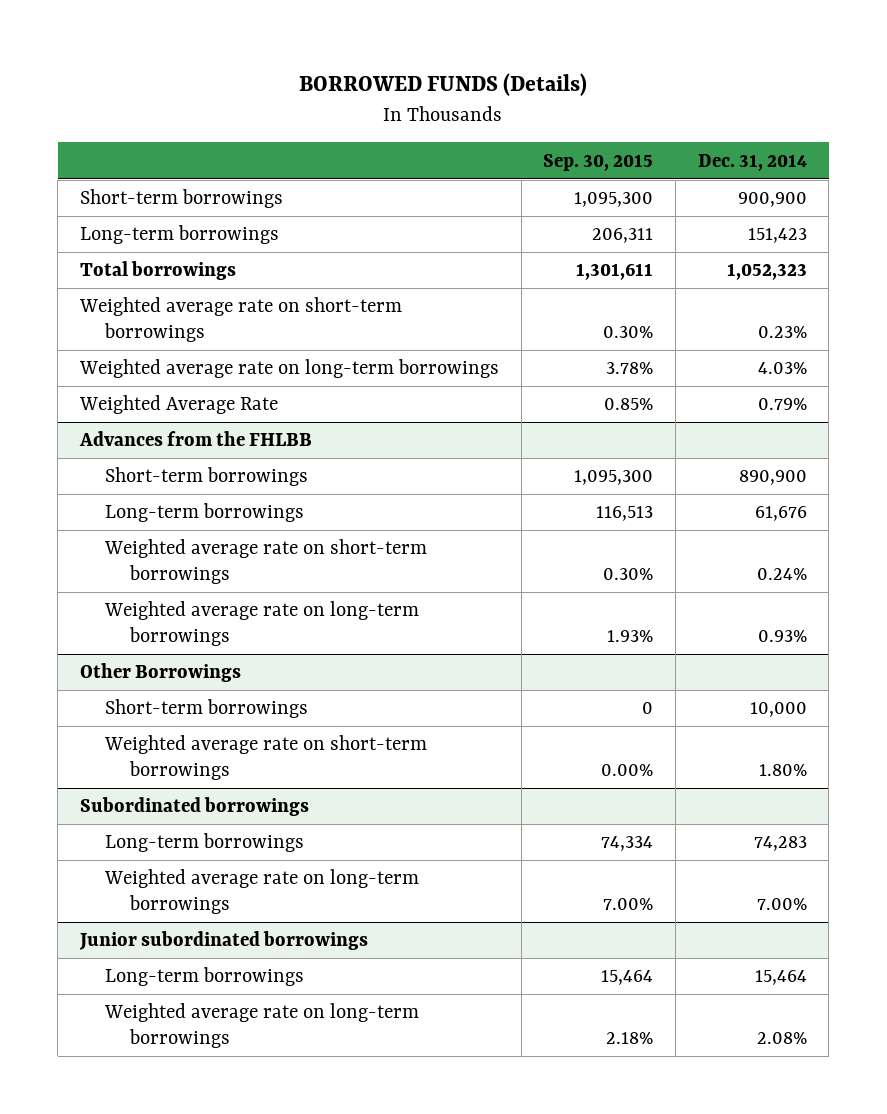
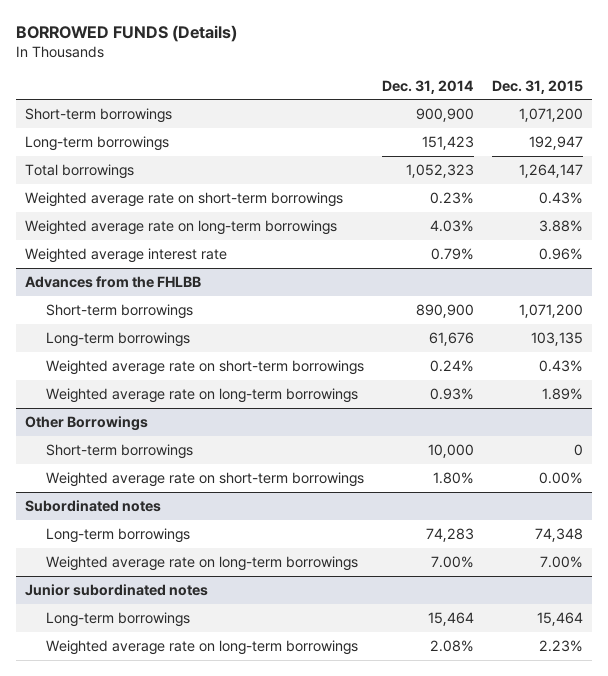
- | Sep. 30, 2015 | Dec. 31, 2014
+ | Dec. 31, 2014 | Dec. 31, 2015
- Weighted Average Rate | 0.85% | 0.79%
+ Weighted average interest rate | 0.79% | 0.96%
- Subordinated borrowings
+ Subordinated notes
- Junior subordinated borrowings
+ Junior subordinated notes

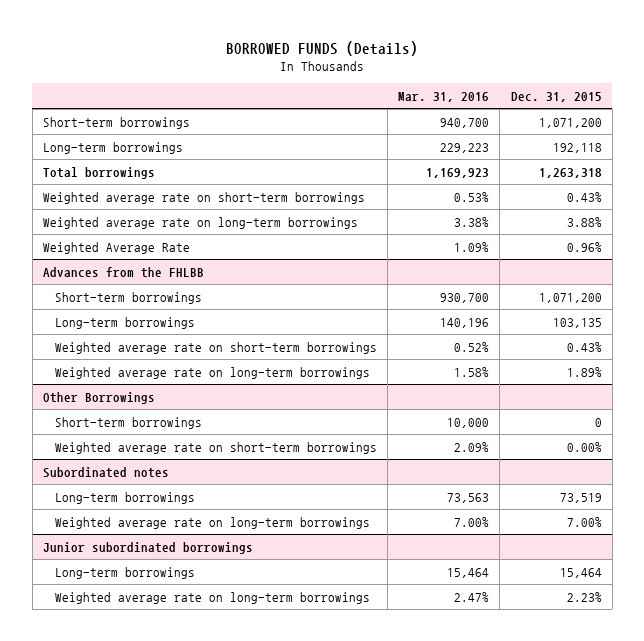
- | Dec. 31, 2014 | Dec. 31, 2015
+ | Mar. 31, 2016 | Dec. 31, 2015
- Long-term borrowings | 151,423 | 192,947
- Total borrowings | 1,052,323 | 1,264,147
+ Long-term borrowings | 229,223 | 192,118
+ Total borrowings | 1,169,923 | 1,263,318
- Weighted average interest rate | 0.79% | 0.96%
+ Weighted Average Rate | 1.09% | 0.96%
@ Subordinated notes
- Long-term borrowings | 74,283 | 74,348
+ Long-term borrowings | 73,563 | 73,519
- Junior subordinated notes
+ Junior subordinated borrowings

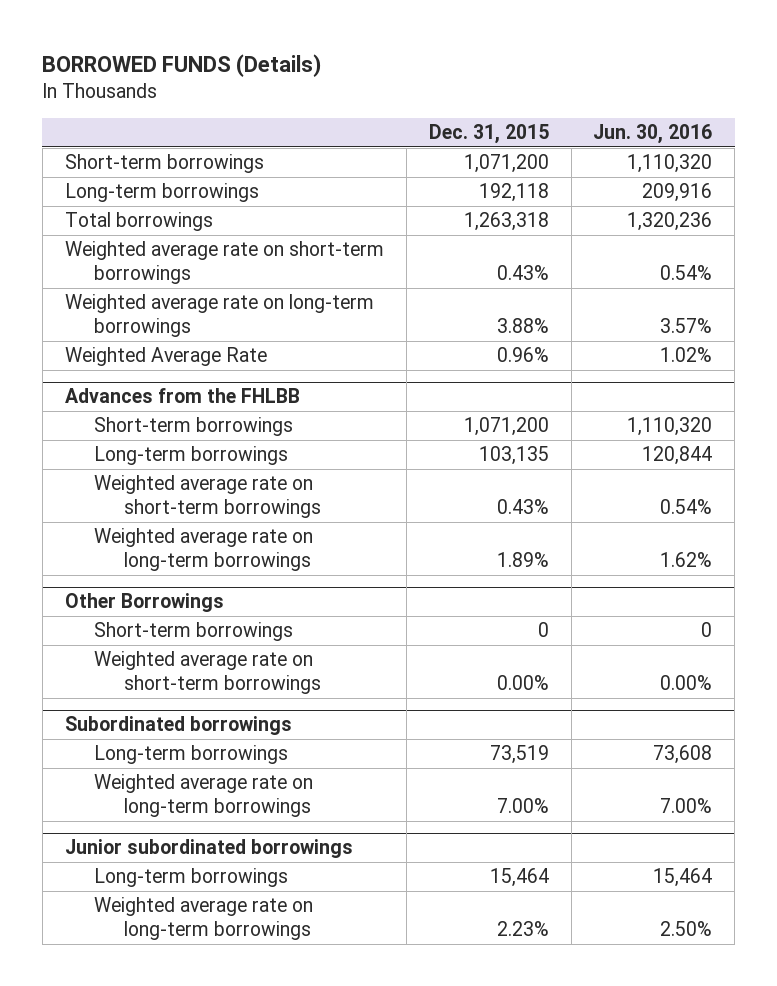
- | Mar. 31, 2016 | Dec. 31, 2015
+ | Dec. 31, 2015 | Jun. 30, 2016
- Subordinated notes
+ Subordinated borrowings

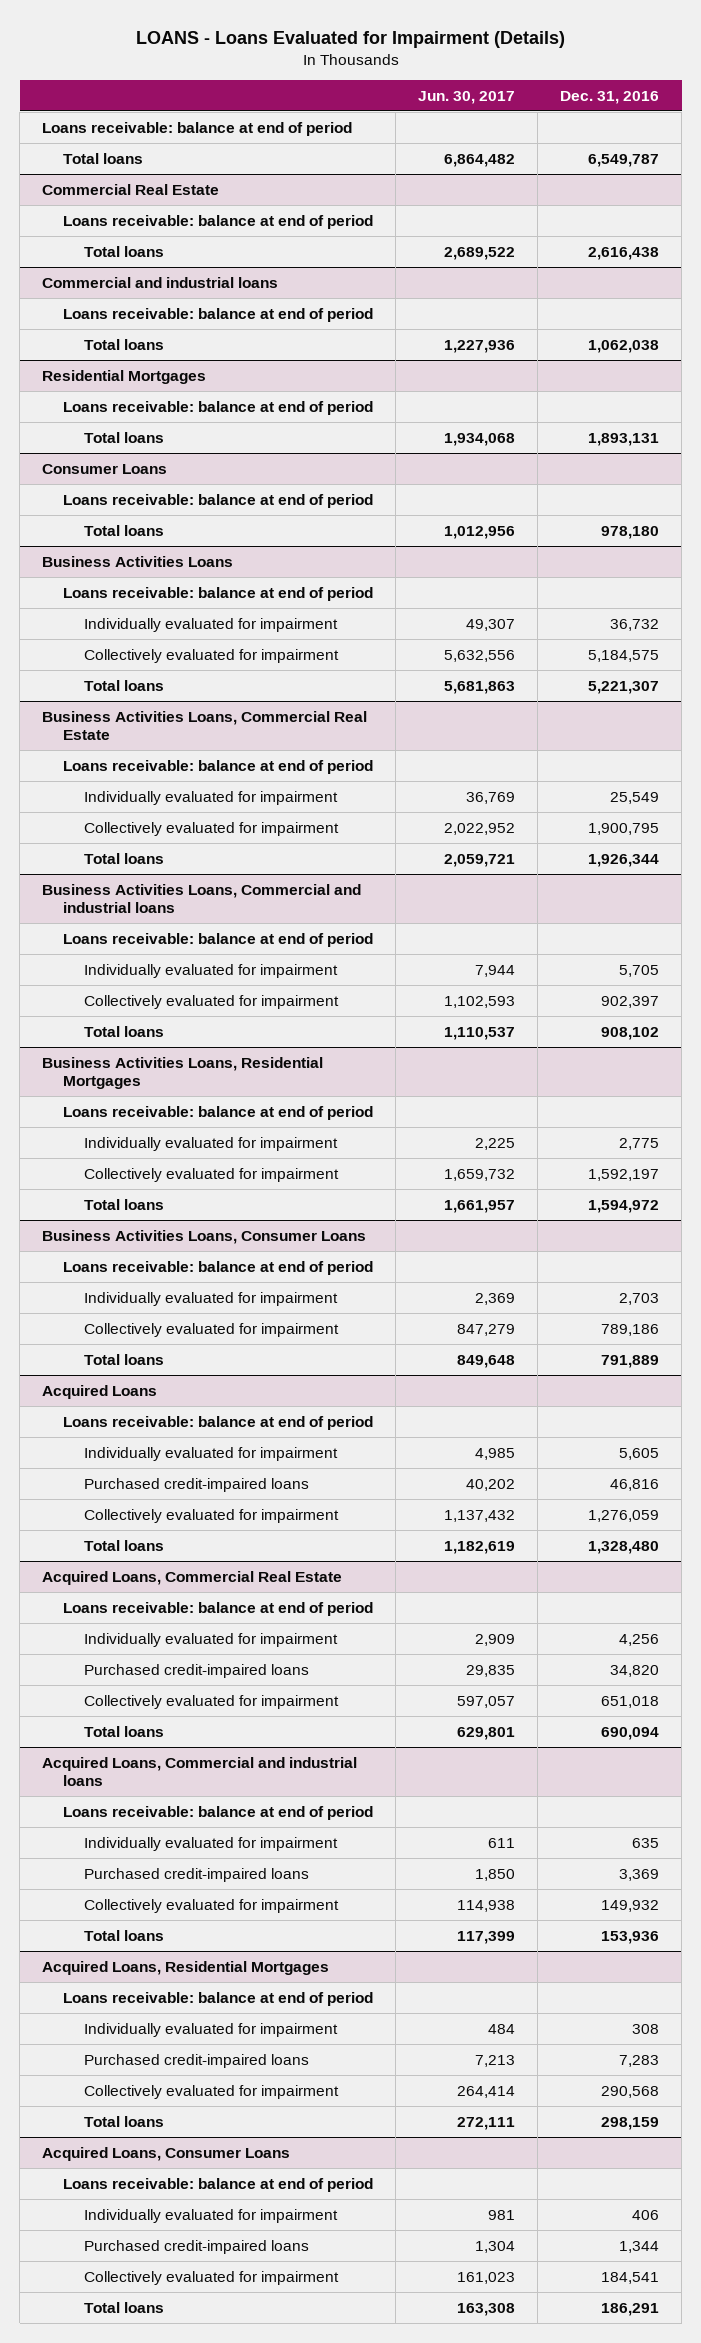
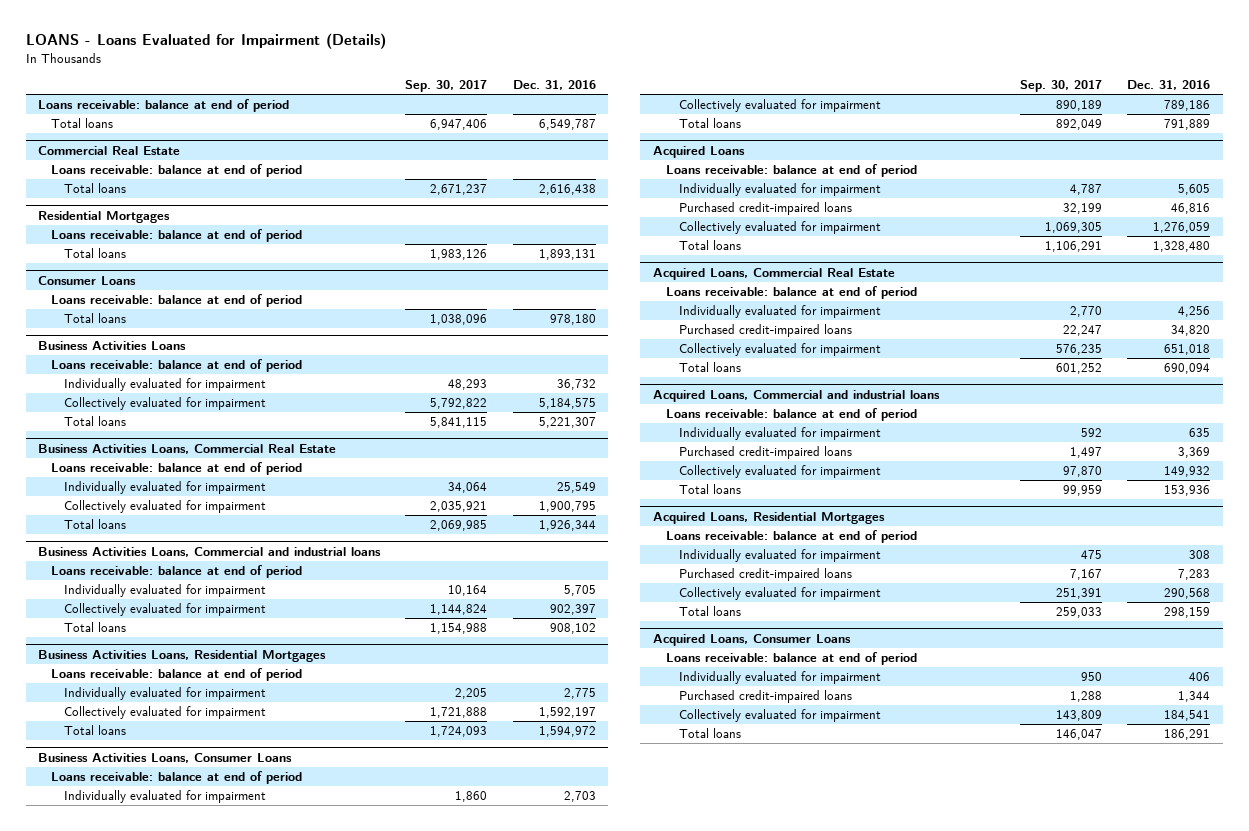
- | Jun. 30, 2017 | Dec. 31, 2016
+ | Sep. 30, 2017 | Dec. 31, 2016
- Commercial and industrial loans
- Loans receivable: balance at end of period
- Total loans | 1,227,936 | 1,062,038

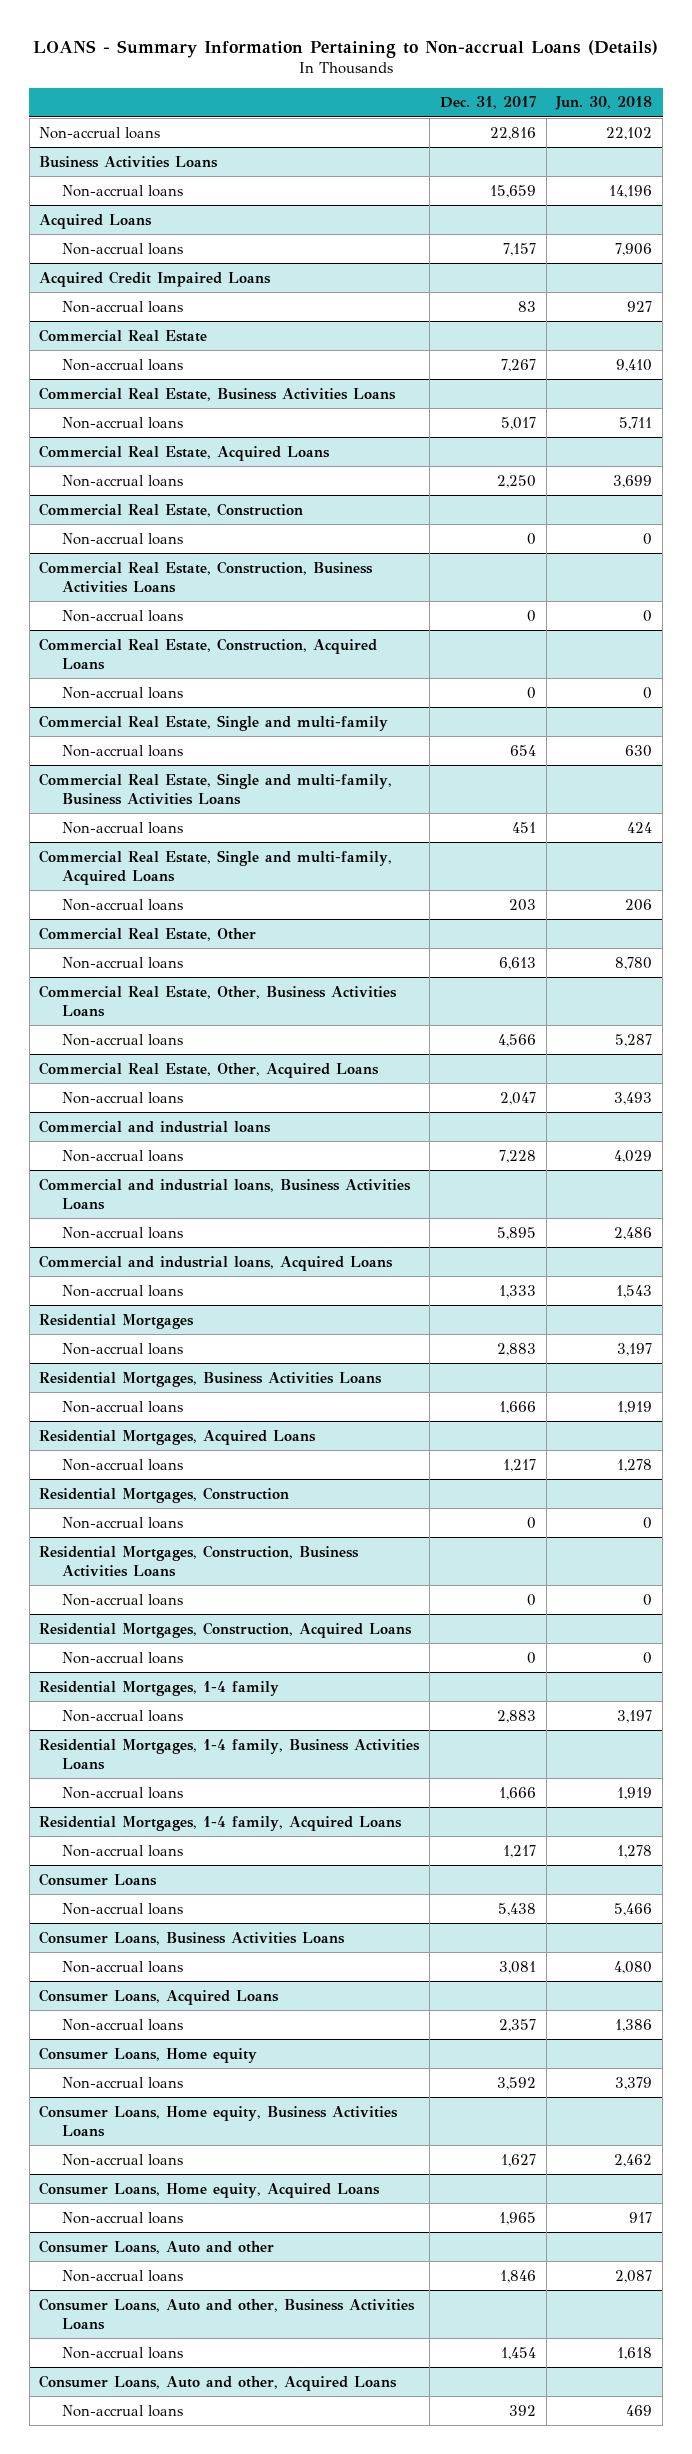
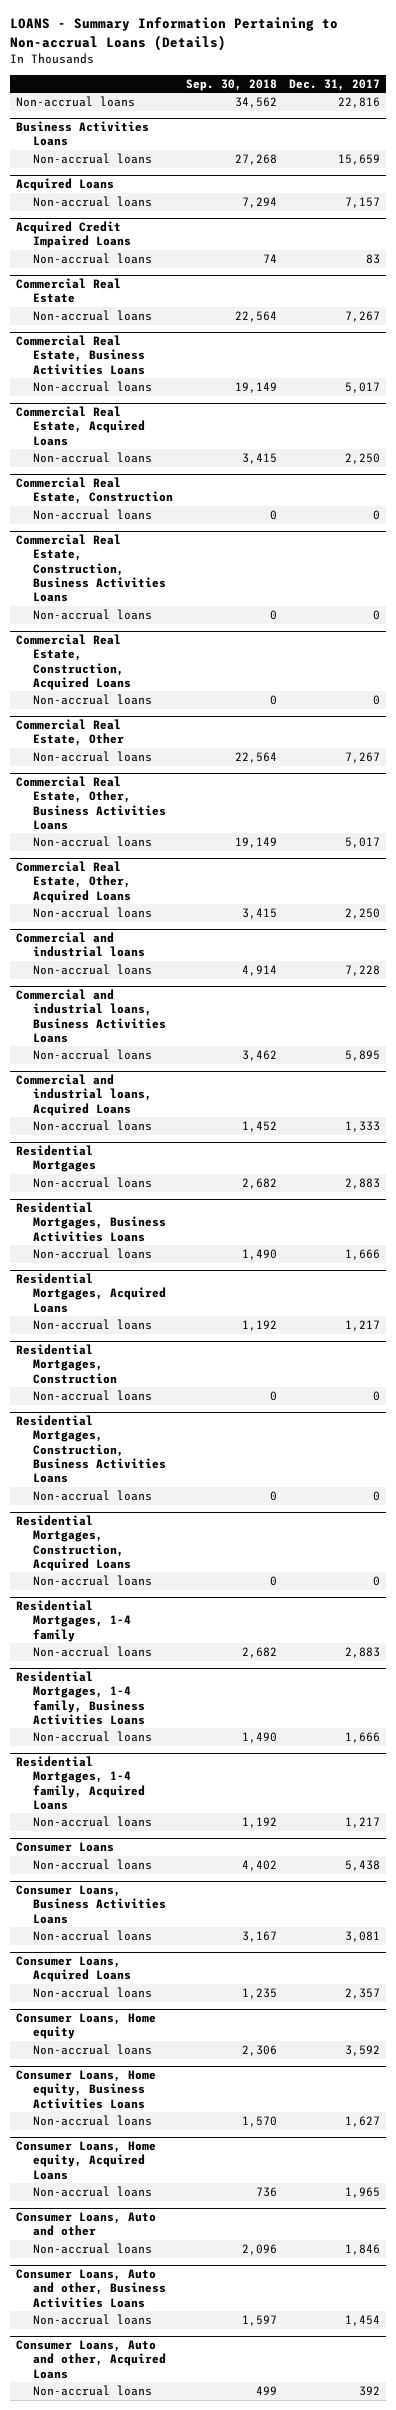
- | Dec. 31, 2017 | Jun. 30, 2018
+ | Sep. 30, 2018 | Dec. 31, 2017
- Commercial Real Estate, Single and multi-family
- Non-accrual loans | 654 | 630
- Commercial Real Estate, Single and multi-family, Business Activities Loans
- Non-accrual loans | 451 | 424
- Commercial Real Estate, Single and multi-family, Acquired Loans
- Non-accrual loans | 203 | 206
@ Commercial Real Estate, Other
- Non-accrual loans | 6,613 | 8,780
+ Non-accrual loans | 22,564 | 7,267
@ Commercial Real Estate, Other, Business Activities Loans
- Non-accrual loans | 4,566 | 5,287
+ Non-accrual loans | 19,149 | 5,017
@ Commercial Real Estate, Other, Acquired Loans
- Non-accrual loans | 2,047 | 3,493
+ Non-accrual loans | 3,415 | 2,250

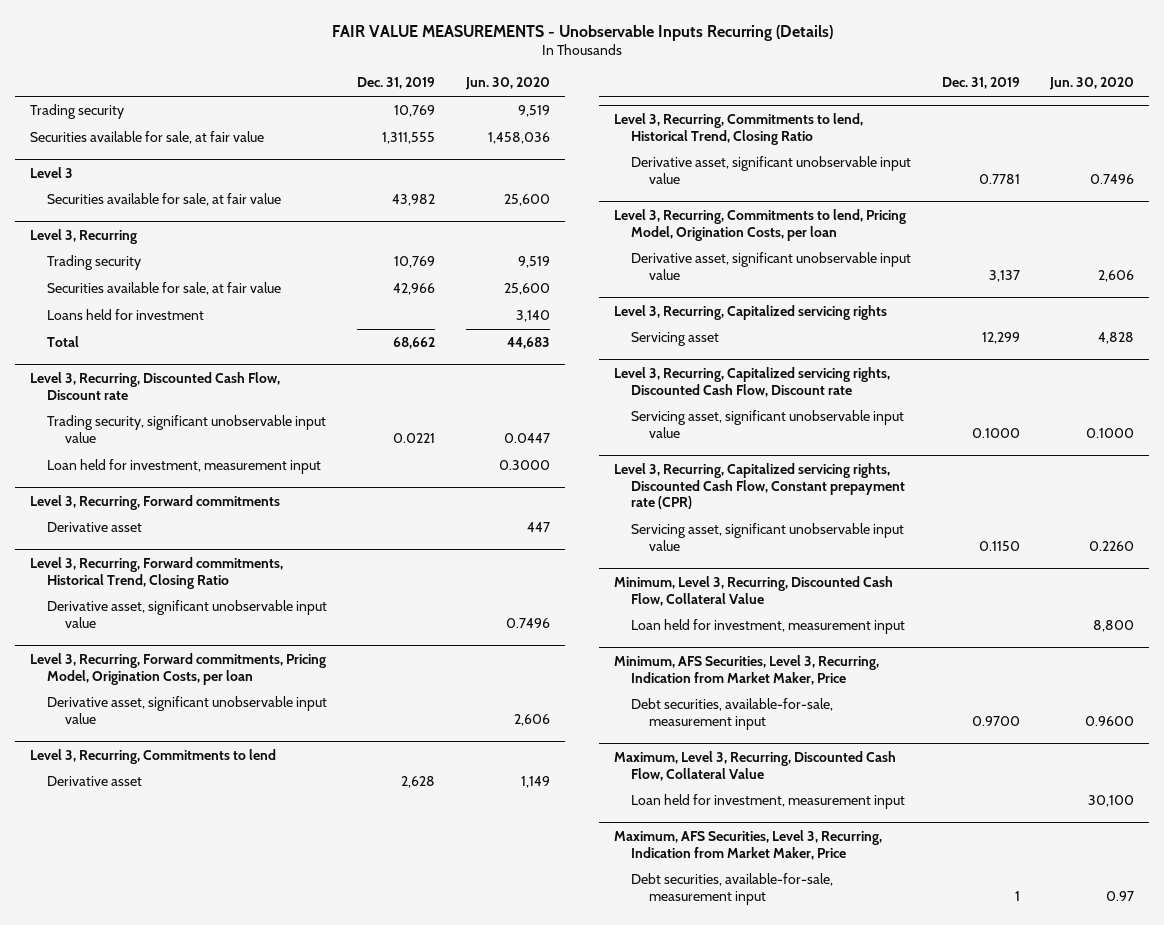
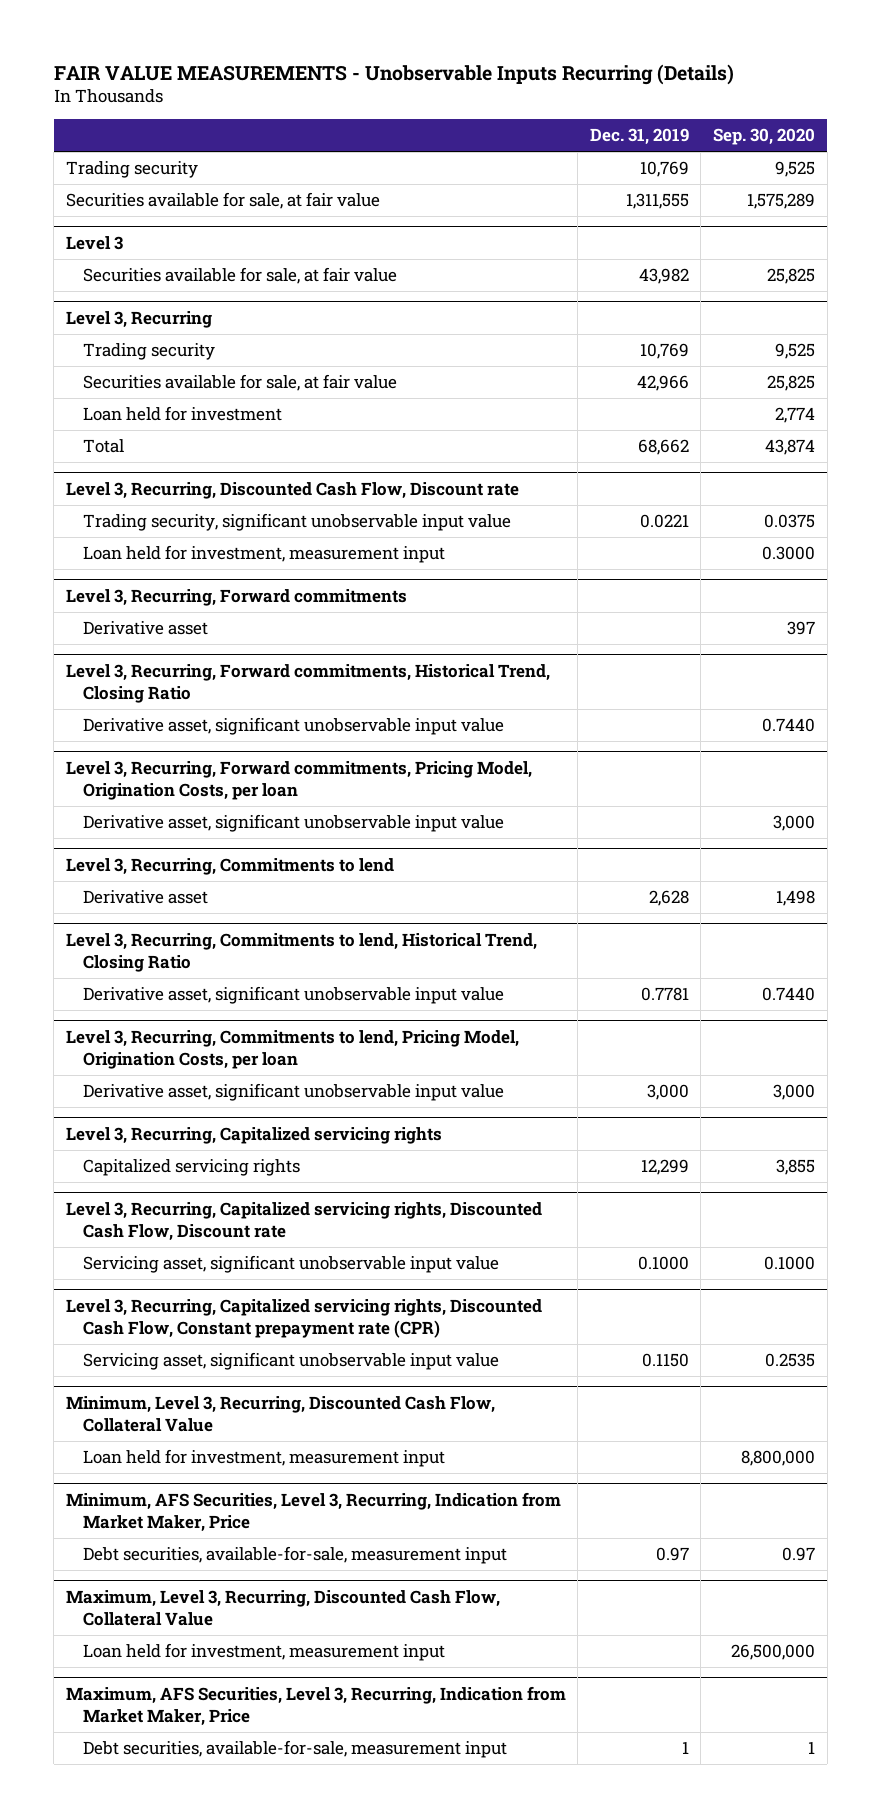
- | Dec. 31, 2019 | Jun. 30, 2020
+ | Dec. 31, 2019 | Sep. 30, 2020
@ Level 3, Recurring
- Loans held for investment | | 3,140
+ Loan held for investment | | 2,774
@ Level 3, Recurring, Commitments to lend, Pricing Model, Origination Costs, per loan
- Derivative asset, significant unobservable input value | 3,137 | 2,606
+ Derivative asset, significant unobservable input value | 3,000 | 3,000
@ Level 3, Recurring, Capitalized servicing rights
- Servicing asset | 12,299 | 4,828
+ Capitalized servicing rights | 12,299 | 3,855
@ Minimum, AFS Securities, Level 3, Recurring, Indication from Market Maker, Price
- Debt securities, available-for-sale, measurement input | 0.9700 | 0.9600
+ Debt securities, available-for-sale, measurement input | 0.97 | 0.97

